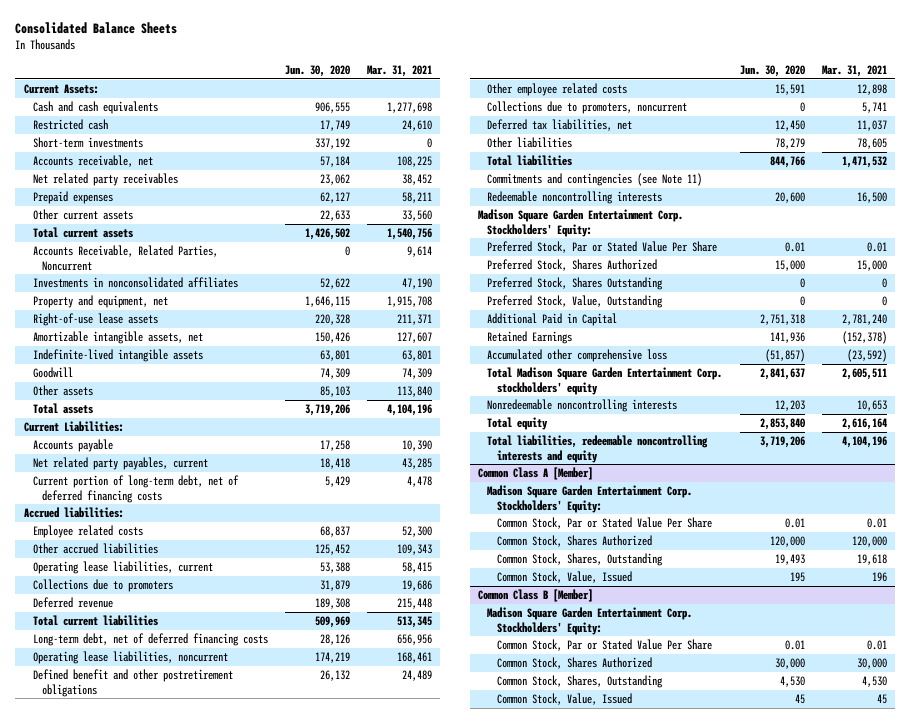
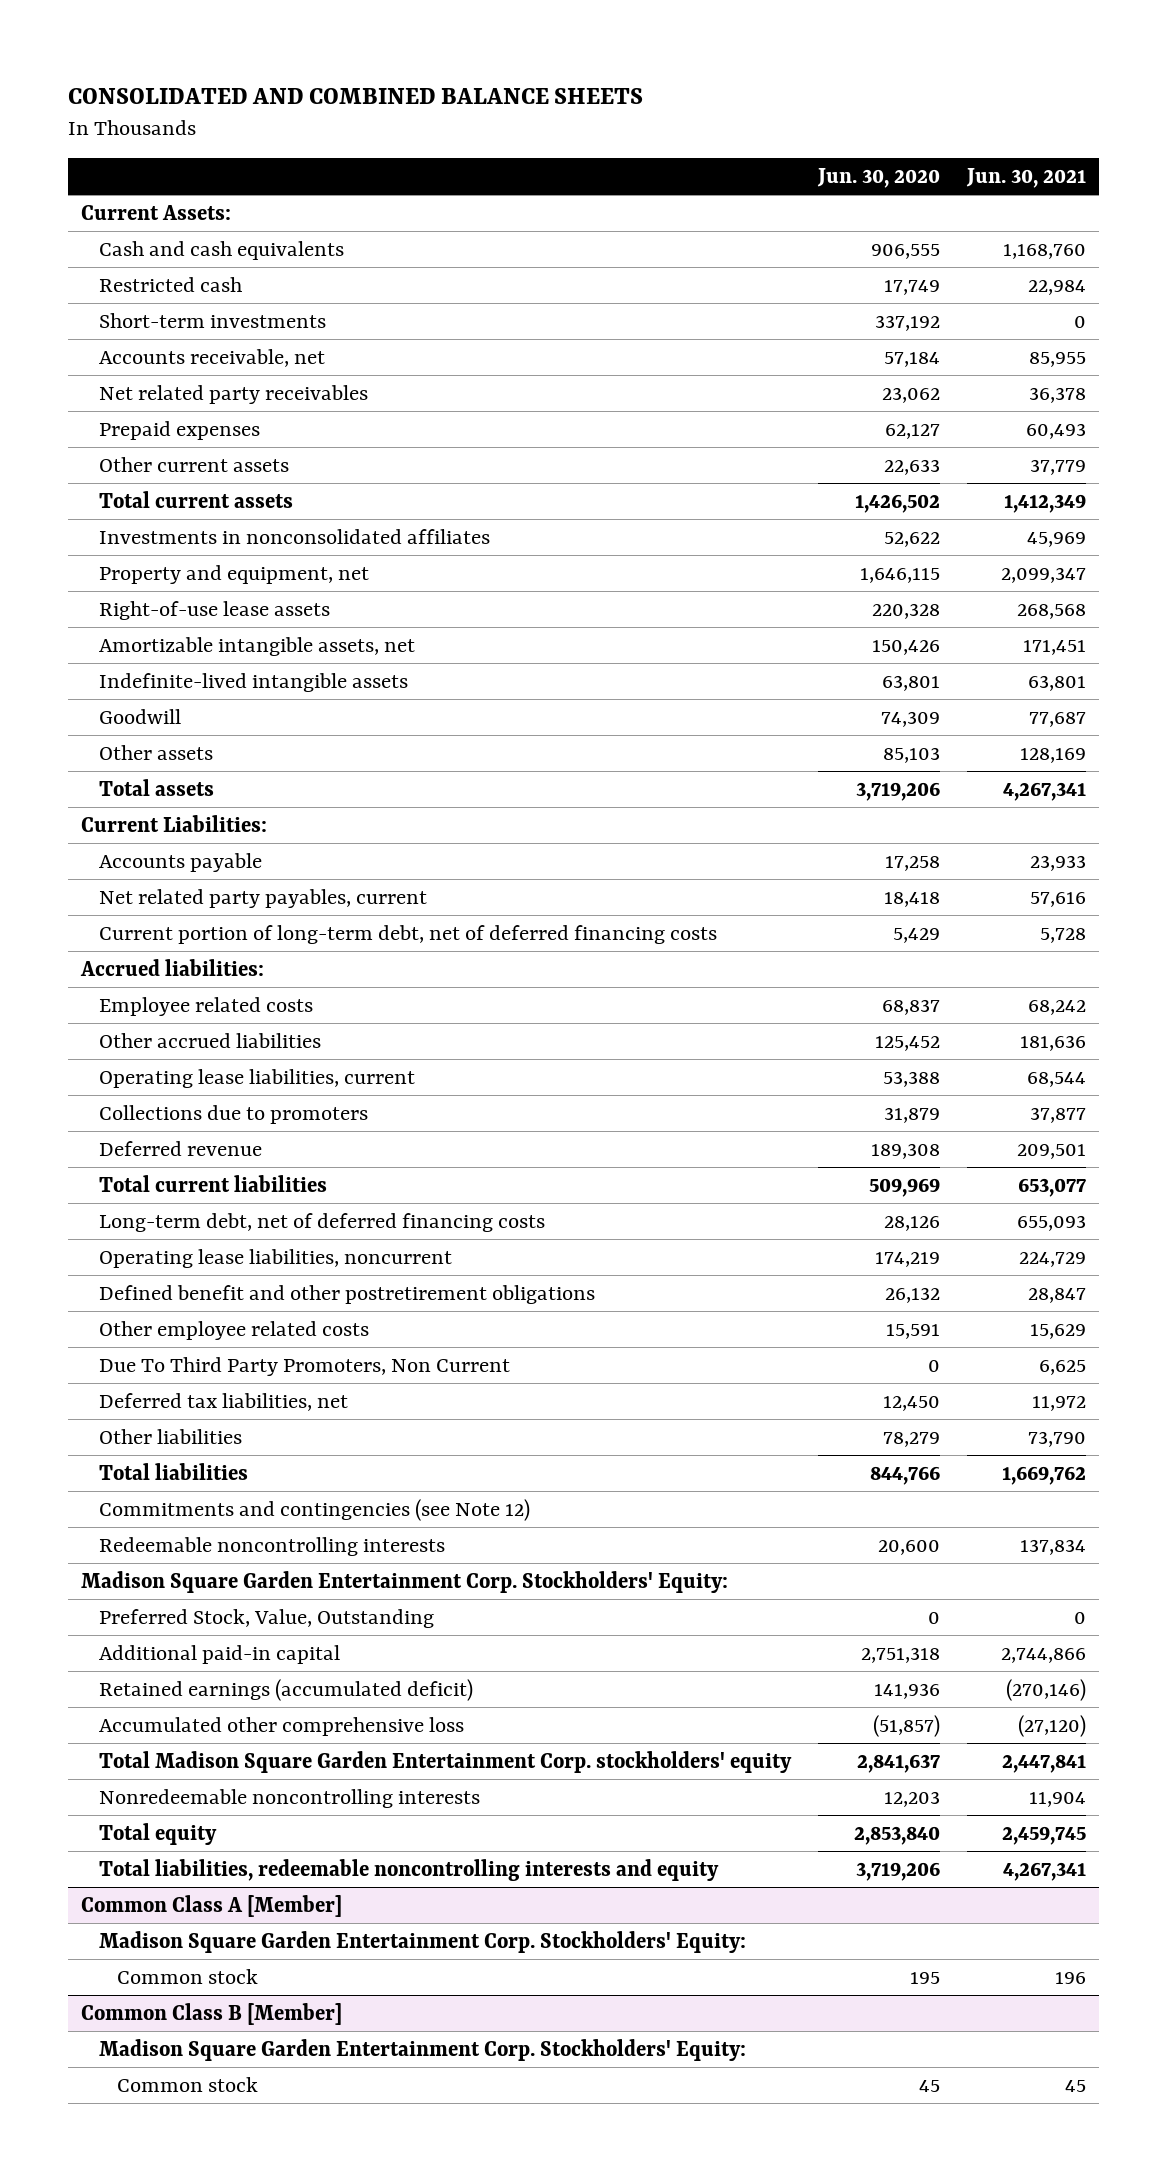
- Consolidated Balance Sheets
+ CONSOLIDATED AND COMBINED BALANCE SHEETS
- | Jun. 30, 2020 | Mar. 31, 2021
+ | Jun. 30, 2020 | Jun. 30, 2021
- Accounts Receivable, Related Parties, Noncurrent | 0 | 9,614
- Collections due to promoters, noncurrent | 0 | 5,741
+ Due To Third Party Promoters, Non Current | 0 | 6,625
- Commitments and contingencies (see Note 11)
+ Commitments and contingencies (see Note 12)
- Preferred Stock, Par or Stated Value Per Share | 0.01 | 0.01
- Preferred Stock, Shares Authorized | 15,000 | 15,000
- Preferred Stock, Shares Outstanding | 0 | 0
- Additional Paid in Capital | 2,751,318 | 2,781,240
- Retained Earnings | 141,936 | (152,378)
+ Additional paid-in capital | 2,751,318 | 2,744,866
+ Retained earnings (accumulated deficit) | 141,936 | (270,146)
@ Common Class A [Member]
- Common Stock, Par or Stated Value Per Share | 0.01 | 0.01
- Common Stock, Shares Authorized | 120,000 | 120,000
- Common Stock, Shares, Outstanding | 19,493 | 19,618
- Common Stock, Value, Issued | 195 | 196
+ Common stock | 195 | 196
@ Common Class B [Member]
- Common Stock, Par or Stated Value Per Share | 0.01 | 0.01
- Common Stock, Shares Authorized | 30,000 | 30,000
- Common Stock, Shares, Outstanding | 4,530 | 4,530
- Common Stock, Value, Issued | 45 | 45
+ Common stock | 45 | 45

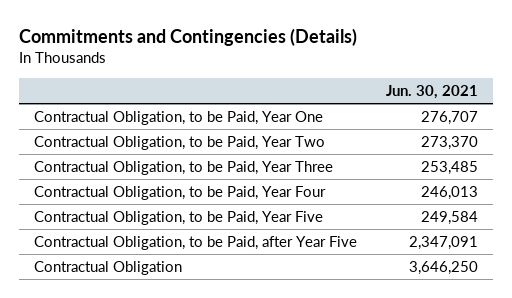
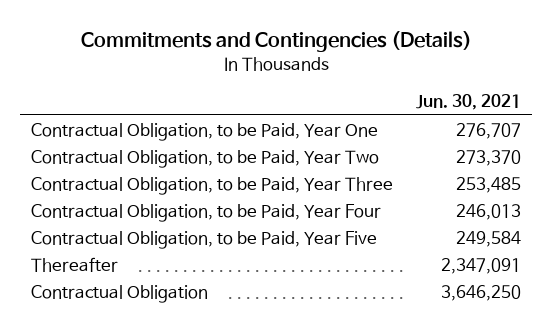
- Contractual Obligation, to be Paid, after Year Five | 2,347,091
+ Thereafter | 2,347,091

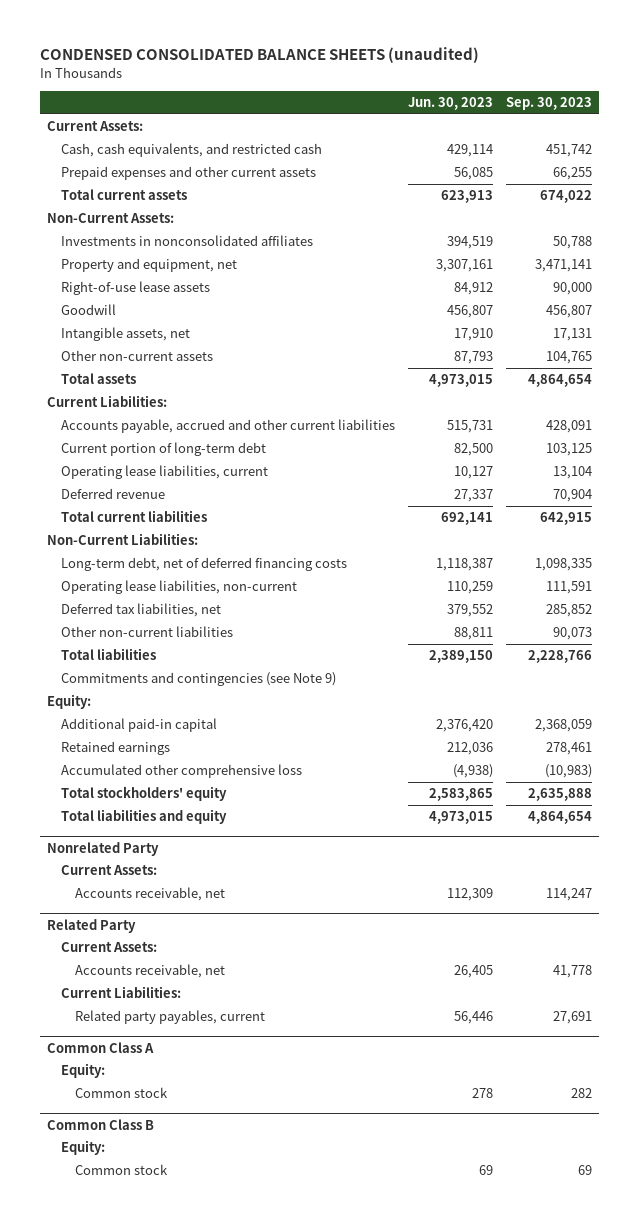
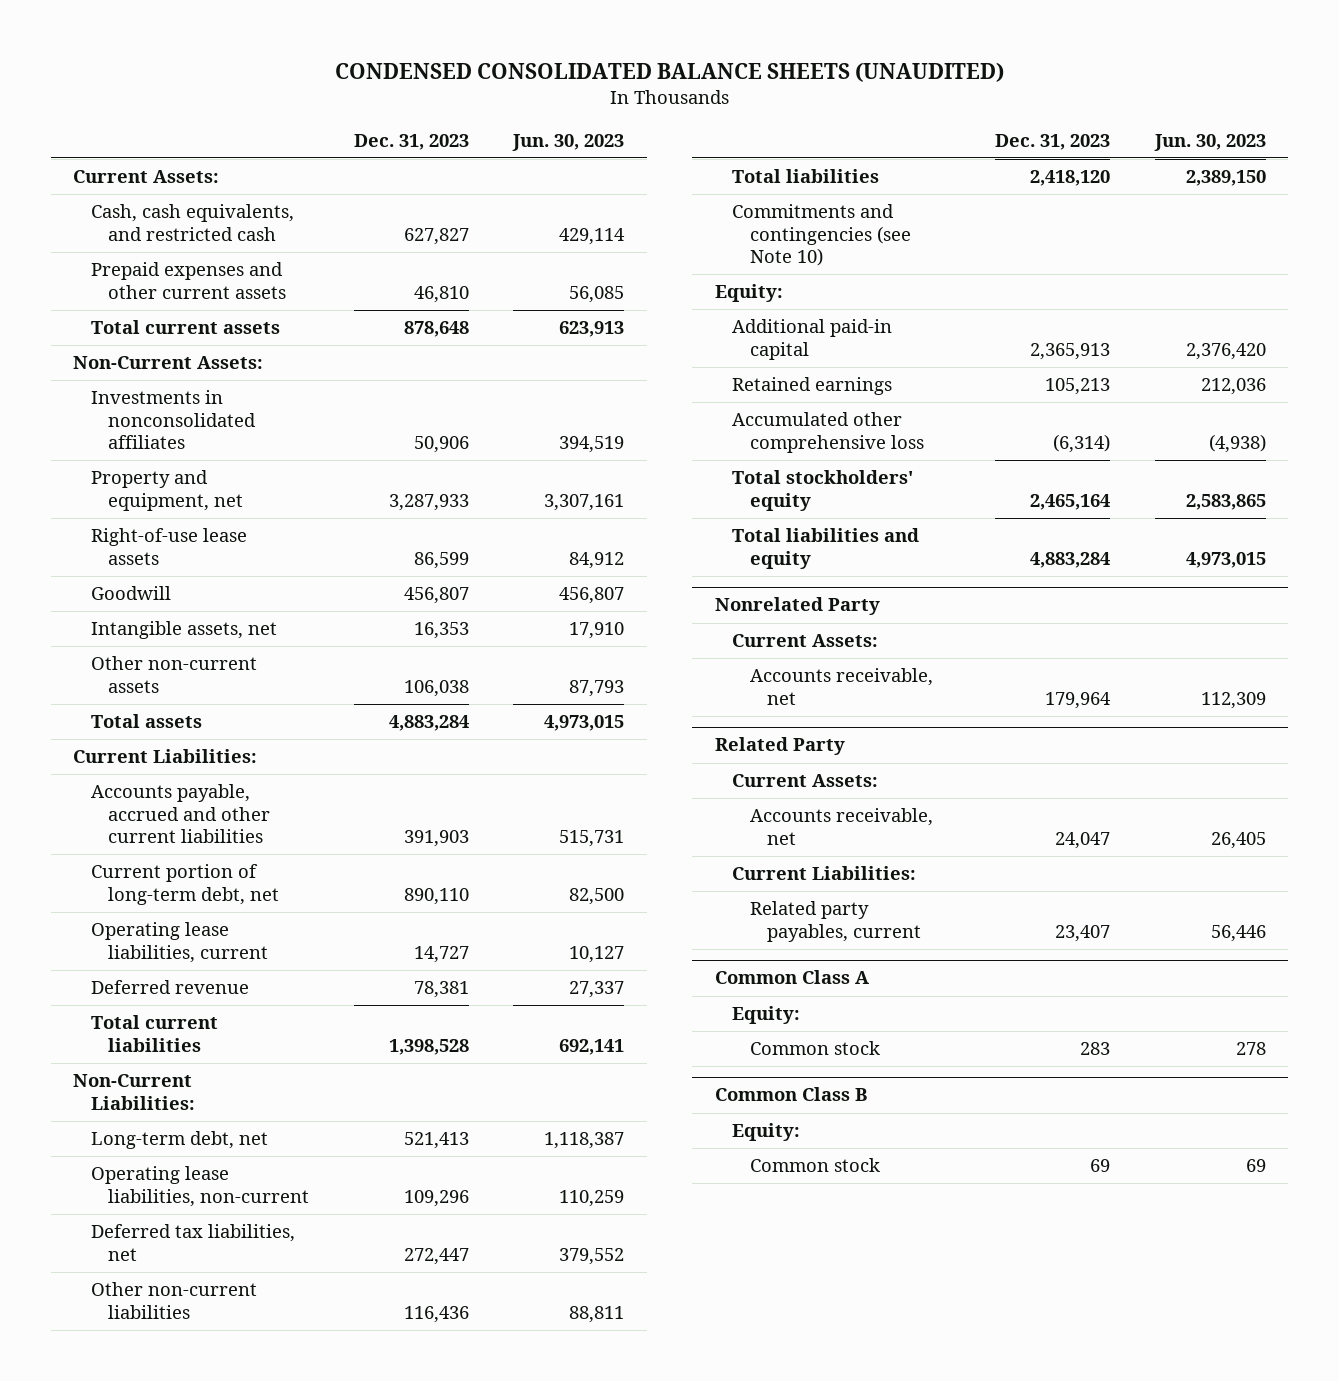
- CONDENSED CONSOLIDATED BALANCE SHEETS (unaudited)
+ CONDENSED CONSOLIDATED BALANCE SHEETS (UNAUDITED)
- | Jun. 30, 2023 | Sep. 30, 2023
+ | Dec. 31, 2023 | Jun. 30, 2023
- Current portion of long-term debt | 82,500 | 103,125
+ Current portion of long-term debt, net | 890,110 | 82,500
- Long-term debt, net of deferred financing costs | 1,118,387 | 1,098,335
+ Long-term debt, net | 521,413 | 1,118,387
- Commitments and contingencies (see Note 9)
+ Commitments and contingencies (see Note 10)

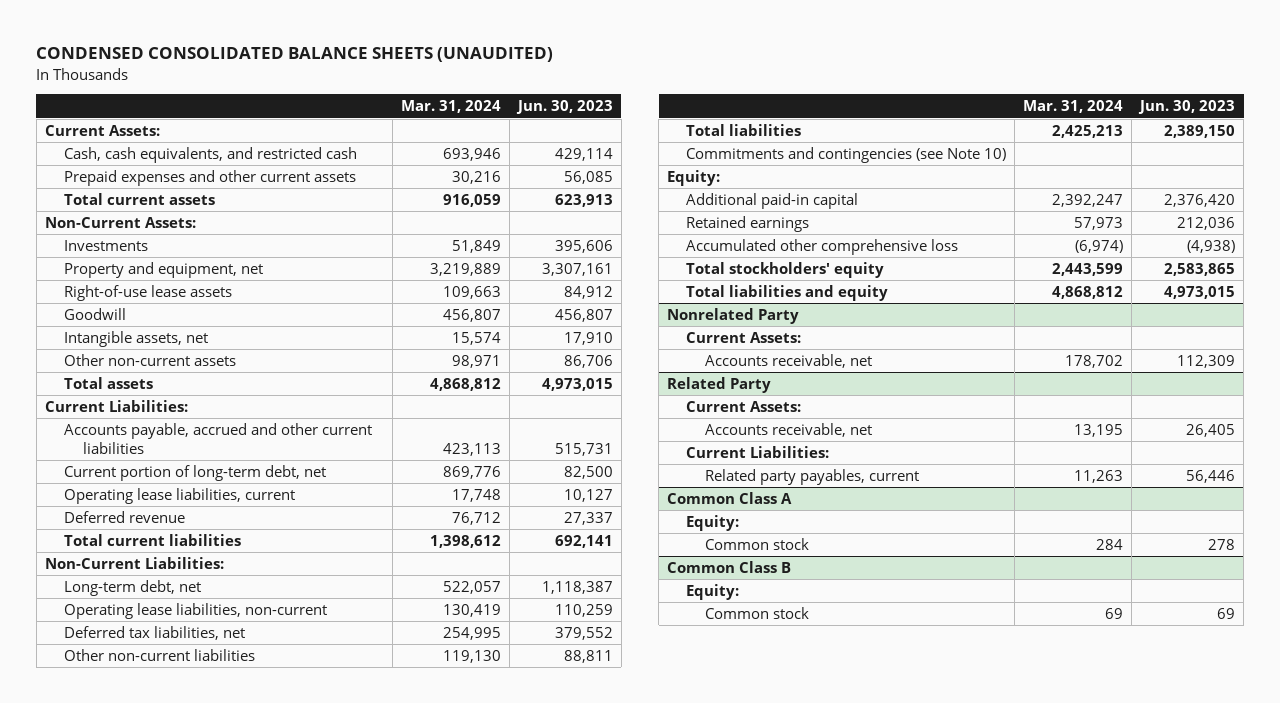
- | Dec. 31, 2023 | Jun. 30, 2023
+ | Mar. 31, 2024 | Jun. 30, 2023
- Investments in nonconsolidated affiliates | 50,906 | 394,519
+ Investments | 51,849 | 395,606
- Other non-current assets | 106,038 | 87,793
+ Other non-current assets | 98,971 | 86,706

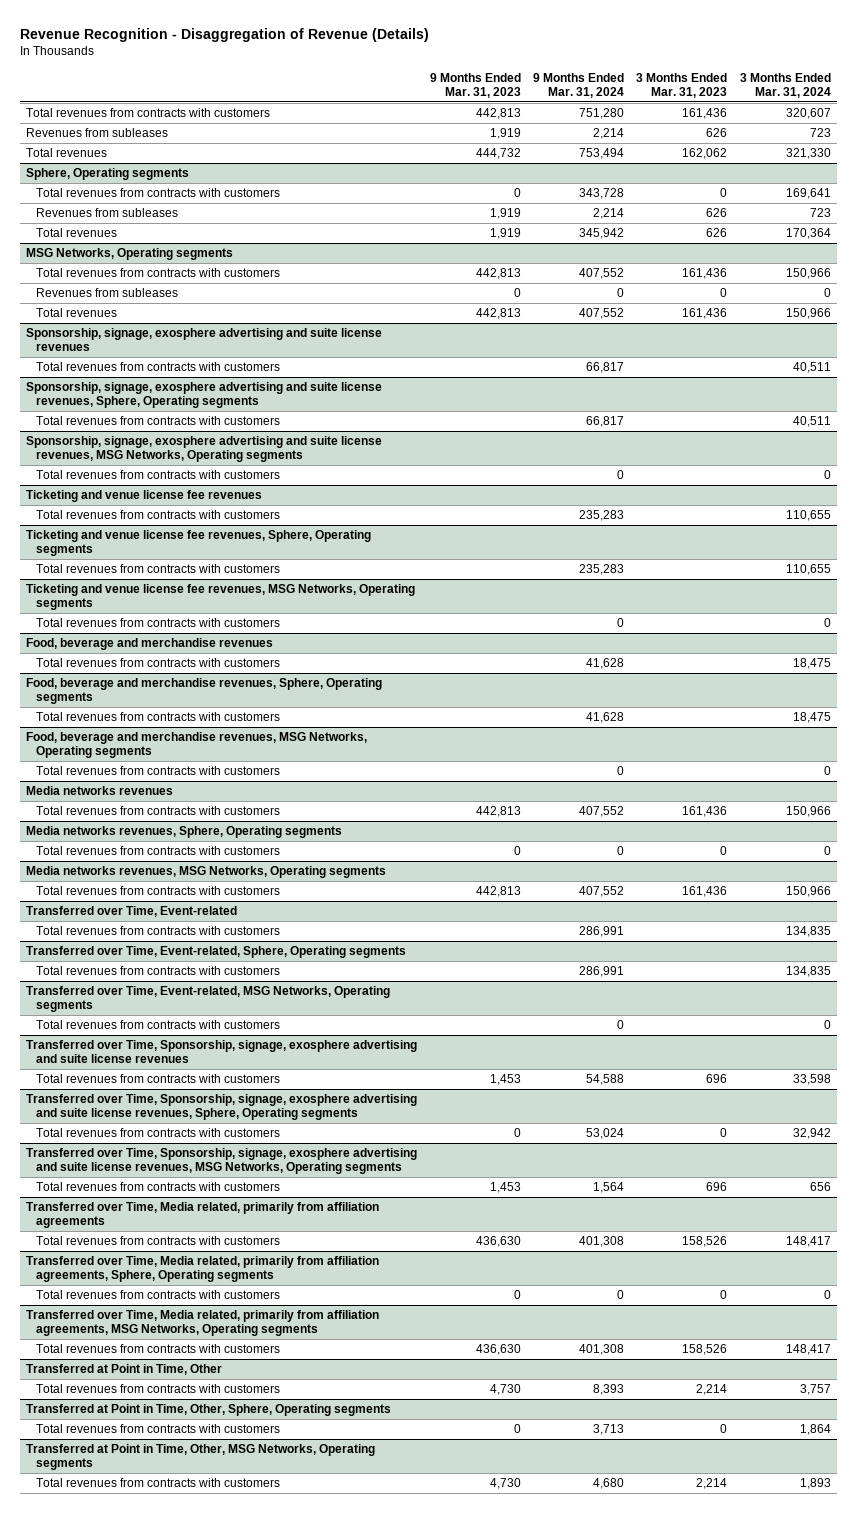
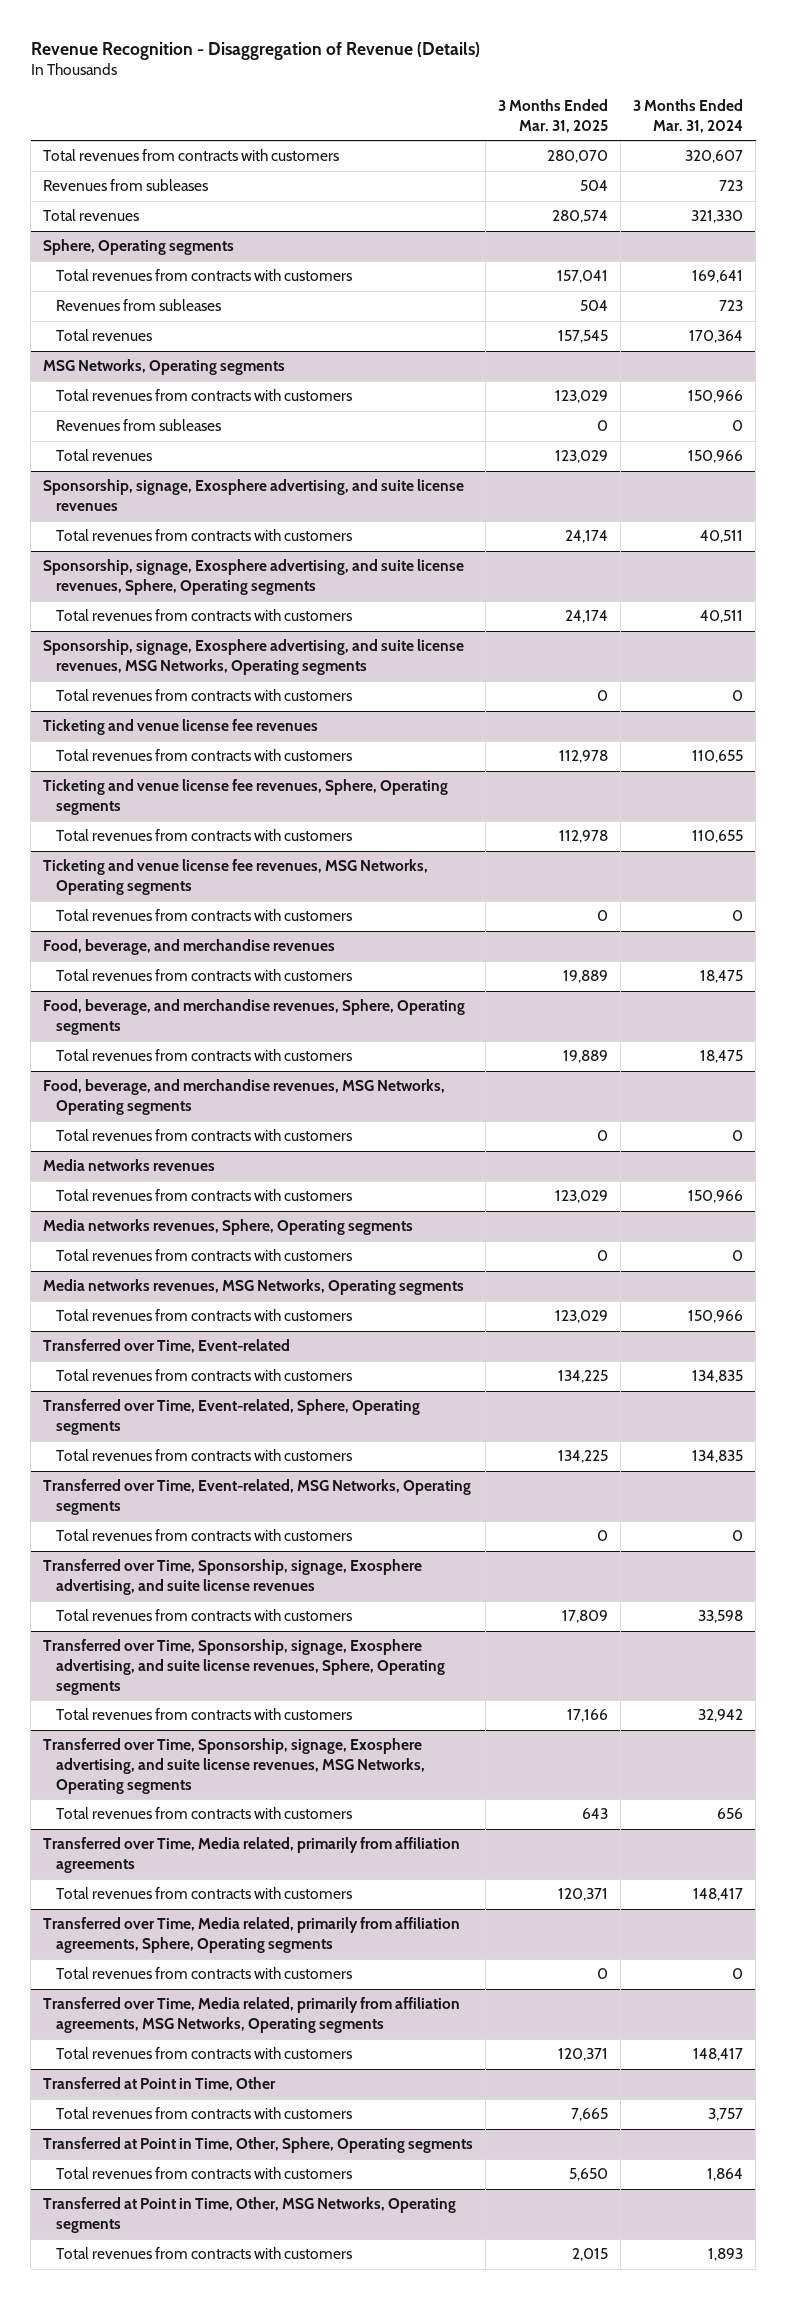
- | 9 Months Ended Mar. 31, 2023 | 9 Months Ended Mar. 31, 2024 | 3 Months Ended Mar. 31, 2023 | 3 Months Ended Mar. 31, 2024
+ | 3 Months Ended Mar. 31, 2025 | 3 Months Ended Mar. 31, 2024
- Sponsorship, signage, exosphere advertising and suite license revenues
+ Sponsorship, signage, Exosphere advertising, and suite license revenues
- Sponsorship, signage, exosphere advertising and suite license revenues, Sphere, Operating segments
+ Sponsorship, signage, Exosphere advertising, and suite license revenues, Sphere, Operating segments
- Sponsorship, signage, exosphere advertising and suite license revenues, MSG Networks, Operating segments
+ Sponsorship, signage, Exosphere advertising, and suite license revenues, MSG Networks, Operating segments
- Food, beverage and merchandise revenues
+ Food, beverage, and merchandise revenues
- Food, beverage and merchandise revenues, Sphere, Operating segments
+ Food, beverage, and merchandise revenues, Sphere, Operating segments
- Food, beverage and merchandise revenues, MSG Networks, Operating segments
+ Food, beverage, and merchandise revenues, MSG Networks, Operating segments
- Transferred over Time, Sponsorship, signage, exosphere advertising and suite license revenues
+ Transferred over Time, Sponsorship, signage, Exosphere advertising, and suite license revenues
- Transferred over Time, Sponsorship, signage, exosphere advertising and suite license revenues, Sphere, Operating segments
+ Transferred over Time, Sponsorship, signage, Exosphere advertising, and suite license revenues, Sphere, Operating segments
- Transferred over Time, Sponsorship, signage, exosphere advertising and suite license revenues, MSG Networks, Operating segments
+ Transferred over Time, Sponsorship, signage, Exosphere advertising, and suite license revenues, MSG Networks, Operating segments

